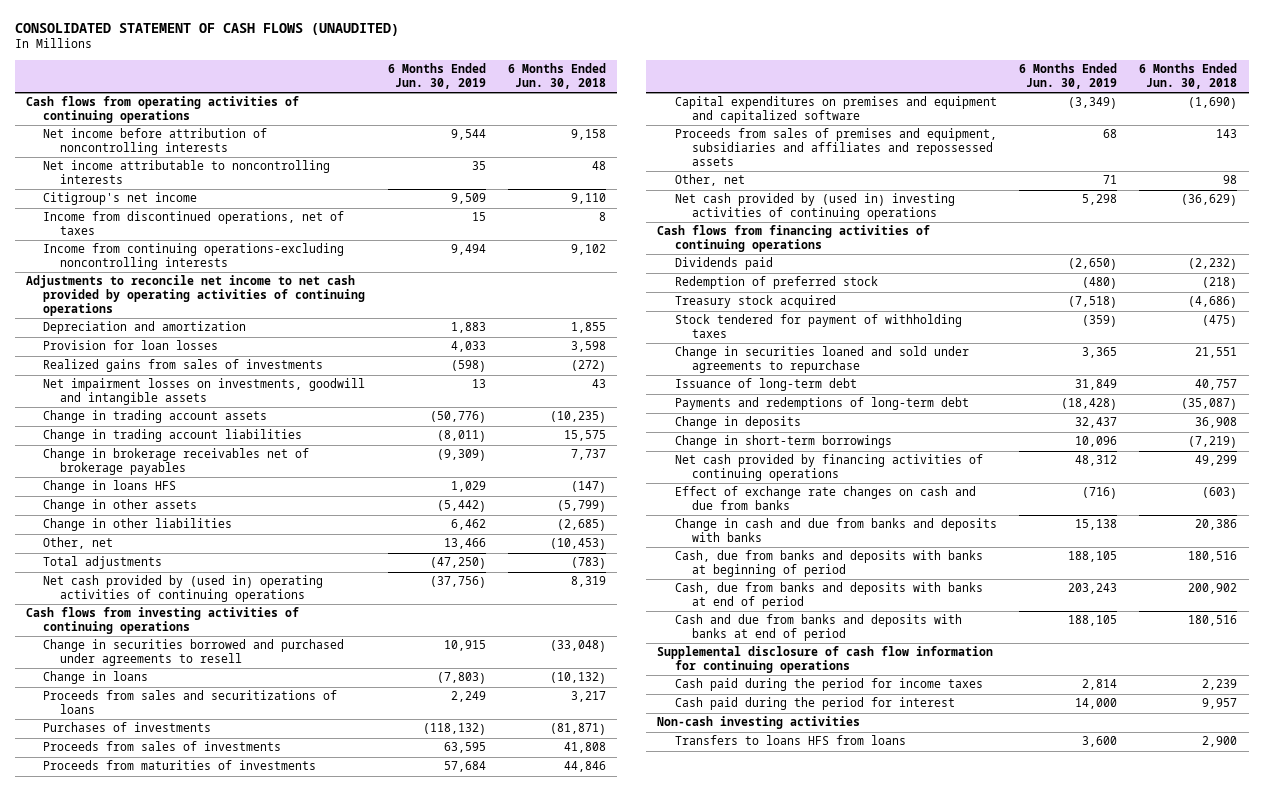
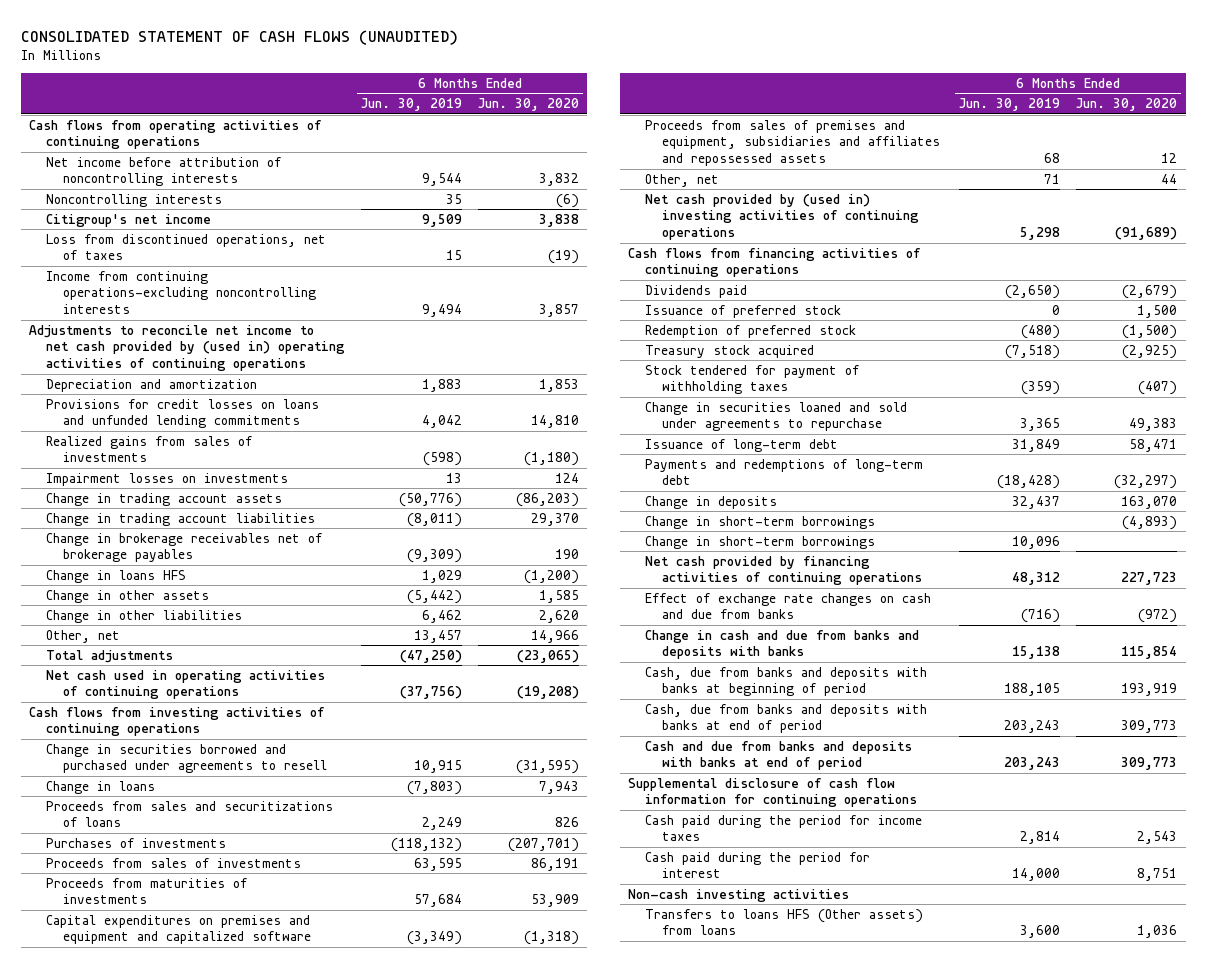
- | 6 Months Ended Jun. 30, 2019 | 6 Months Ended Jun. 30, 2018
+ | 6 Months Ended Jun. 30, 2019 | 6 Months Ended Jun. 30, 2020
- Net income attributable to noncontrolling interests | 35 | 48
+ Noncontrolling interests | 35 | (6)
- Income from discontinued operations, net of taxes | 15 | 8
+ Loss from discontinued operations, net of taxes | 15 | (19)
- Adjustments to reconcile net income to net cash provided by operating activities of continuing operations
+ Adjustments to reconcile net income to net cash provided by (used in) operating activities of continuing operations
- Provision for loan losses | 4,033 | 3,598
+ Provisions for credit losses on loans and unfunded lending commitments | 4,042 | 14,810
- Net impairment losses on investments, goodwill and intangible assets | 13 | 43
+ Impairment losses on investments | 13 | 124
- Other, net | 13,466 | (10,453)
+ Other, net | 13,457 | 14,966
- Net cash provided by (used in) operating activities of continuing operations | (37,756) | 8,319
+ Net cash used in operating activities of continuing operations | (37,756) | (19,208)
+ Issuance of preferred stock | 0 | 1,500
+ Change in short-term borrowings | | (4,893)
- Cash and due from banks and deposits with banks at end of period | 188,105 | 180,516
+ Cash and due from banks and deposits with banks at end of period | 203,243 | 309,773
- Transfers to loans HFS from loans | 3,600 | 2,900
+ Transfers to loans HFS (Other assets) from loans | 3,600 | 1,036

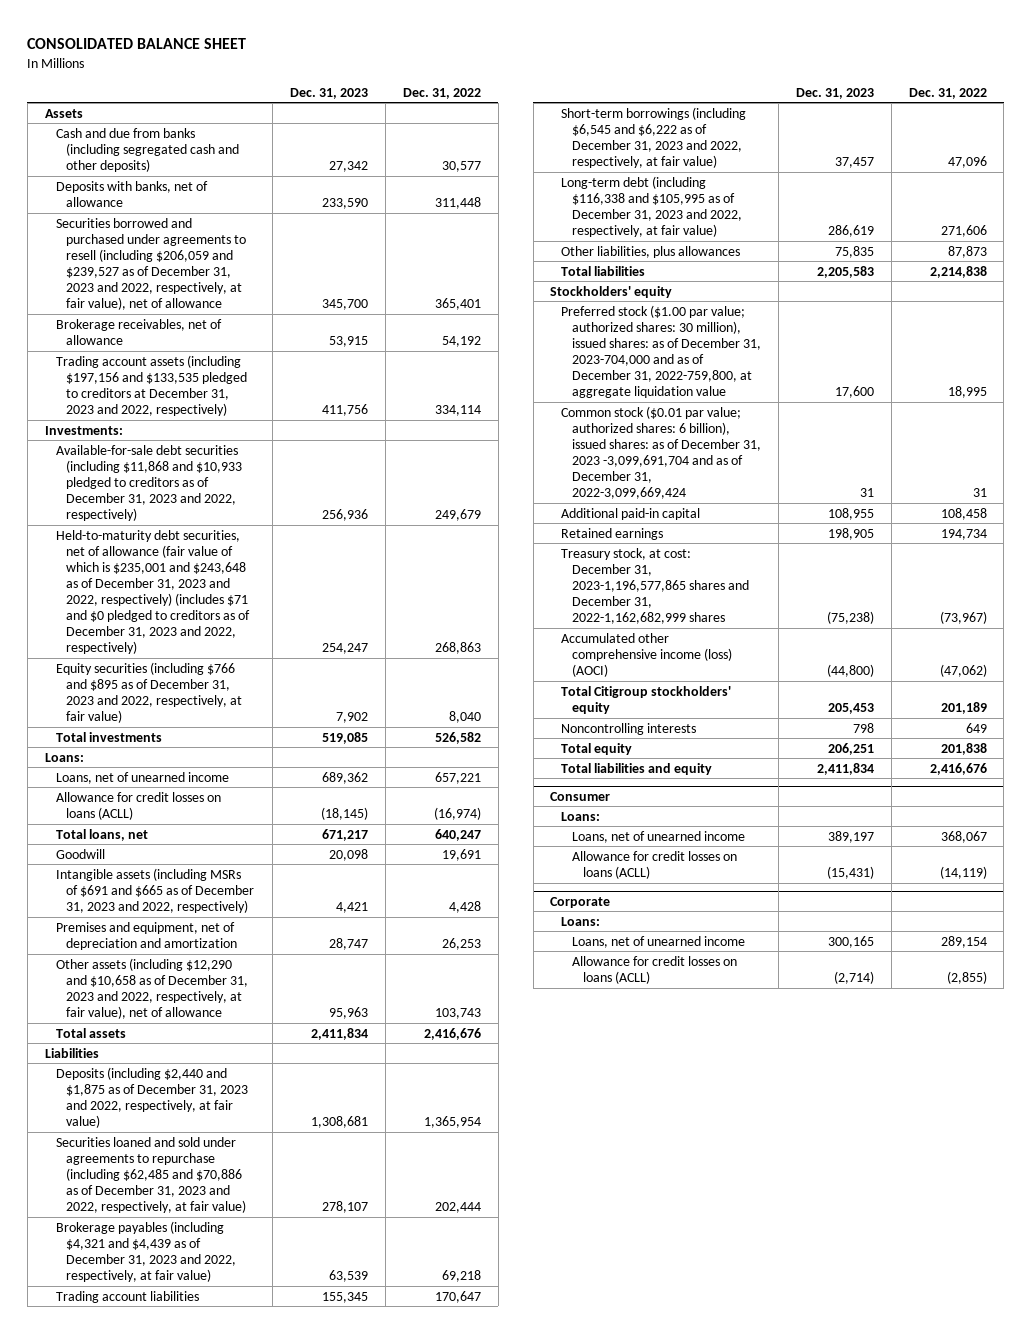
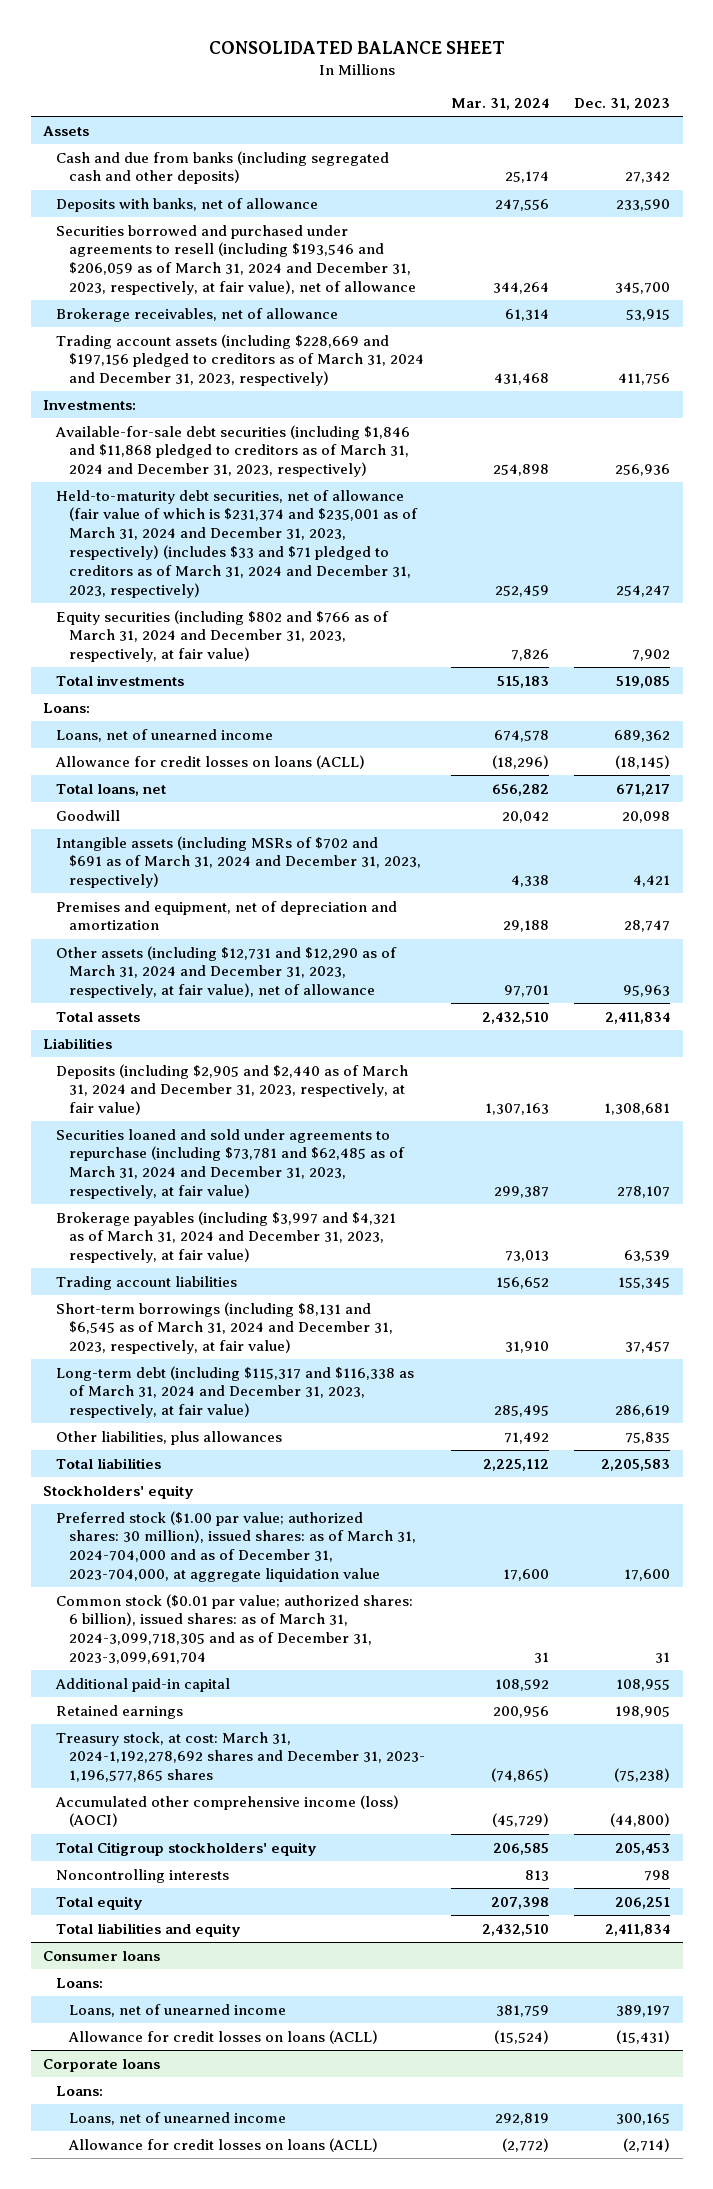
- | Dec. 31, 2023 | Dec. 31, 2022
+ | Mar. 31, 2024 | Dec. 31, 2023
- Securities borrowed and purchased under agreements to resell (including $206,059 and $239,527 as of December 31, 2023 and 2022, respectively, at fair value), net of allowance | 345,700 | 365,401
+ Securities borrowed and purchased under agreements to resell (including $193,546 and $206,059 as of March 31, 2024 and December 31, 2023, respectively, at fair value), net of allowance | 344,264 | 345,700
- Trading account assets (including $197,156 and $133,535 pledged to creditors at December 31, 2023 and 2022, respectively) | 411,756 | 334,114
+ Trading account assets (including $228,669 and $197,156 pledged to creditors as of March 31, 2024 and December 31, 2023, respectively) | 431,468 | 411,756
- Available-for-sale debt securities (including $11,868 and $10,933 pledged to creditors as of December 31, 2023 and 2022, respectively) | 256,936 | 249,679
- Held-to-maturity debt securities, net of allowance (fair value of which is $235,001 and $243,648 as of December 31, 2023 and 2022, respectively) (includes $71 and $0 pledged to creditors as of December 31, 2023 and 2022, respectively) | 254,247 | 268,863
- Equity securities (including $766 and $895 as of December 31, 2023 and 2022, respectively, at fair value) | 7,902 | 8,040
+ Available-for-sale debt securities (including $1,846 and $11,868 pledged to creditors as of March 31, 2024 and December 31, 2023, respectively) | 254,898 | 256,936
+ Held-to-maturity debt securities, net of allowance (fair value of which is $231,374 and $235,001 as of March 31, 2024 and December 31, 2023, respectively) (includes $33 and $71 pledged to creditors as of March 31, 2024 and December 31, 2023, respectively) | 252,459 | 254,247
+ Equity securities (including $802 and $766 as of March 31, 2024 and December 31, 2023, respectively, at fair value) | 7,826 | 7,902
- Intangible assets (including MSRs of $691 and $665 as of December 31, 2023 and 2022, respectively) | 4,421 | 4,428
+ Intangible assets (including MSRs of $702 and $691 as of March 31, 2024 and December 31, 2023, respectively) | 4,338 | 4,421
- Other assets (including $12,290 and $10,658 as of December 31, 2023 and 2022, respectively, at fair value), net of allowance | 95,963 | 103,743
+ Other assets (including $12,731 and $12,290 as of March 31, 2024 and December 31, 2023, respectively, at fair value), net of allowance | 97,701 | 95,963
- Deposits (including $2,440 and $1,875 as of December 31, 2023 and 2022, respectively, at fair value) | 1,308,681 | 1,365,954
- Securities loaned and sold under agreements to repurchase (including $62,485 and $70,886 as of December 31, 2023 and 2022, respectively, at fair value) | 278,107 | 202,444
- Brokerage payables (including $4,321 and $4,439 as of December 31, 2023 and 2022, respectively, at fair value) | 63,539 | 69,218
+ Deposits (including $2,905 and $2,440 as of March 31, 2024 and December 31, 2023, respectively, at fair value) | 1,307,163 | 1,308,681
+ Securities loaned and sold under agreements to repurchase (including $73,781 and $62,485 as of March 31, 2024 and December 31, 2023, respectively, at fair value) | 299,387 | 278,107
+ Brokerage payables (including $3,997 and $4,321 as of March 31, 2024 and December 31, 2023, respectively, at fair value) | 73,013 | 63,539
- Short-term borrowings (including $6,545 and $6,222 as of December 31, 2023 and 2022, respectively, at fair value) | 37,457 | 47,096
- Long-term debt (including $116,338 and $105,995 as of December 31, 2023 and 2022, respectively, at fair value) | 286,619 | 271,606
+ Short-term borrowings (including $8,131 and $6,545 as of March 31, 2024 and December 31, 2023, respectively, at fair value) | 31,910 | 37,457
+ Long-term debt (including $115,317 and $116,338 as of March 31, 2024 and December 31, 2023, respectively, at fair value) | 285,495 | 286,619
- Preferred stock ($1.00 par value; authorized shares: 30 million), issued shares: as of December 31, 2023-704,000 and as of December 31, 2022-759,800, at aggregate liquidation value | 17,600 | 18,995
- Common stock ($0.01 par value; authorized shares: 6 billion), issued shares: as of December 31, 2023 -3,099,691,704 and as of December 31, 2022-3,099,669,424 | 31 | 31
+ Preferred stock ($1.00 par value; authorized shares: 30 million), issued shares: as of March 31, 2024-704,000 and as of December 31, 2023-704,000, at aggregate liquidation value | 17,600 | 17,600
+ Common stock ($0.01 par value; authorized shares: 6 billion), issued shares: as of March 31, 2024-3,099,718,305 and as of December 31, 2023-3,099,691,704 | 31 | 31
- Treasury stock, at cost: December 31, 2023-1,196,577,865 shares and December 31, 2022-1,162,682,999 shares | (75,238) | (73,967)
+ Treasury stock, at cost: March 31, 2024-1,192,278,692 shares and December 31, 2023- 1,196,577,865 shares | (74,865) | (75,238)
- Consumer
+ Consumer loans
- Corporate
+ Corporate loans

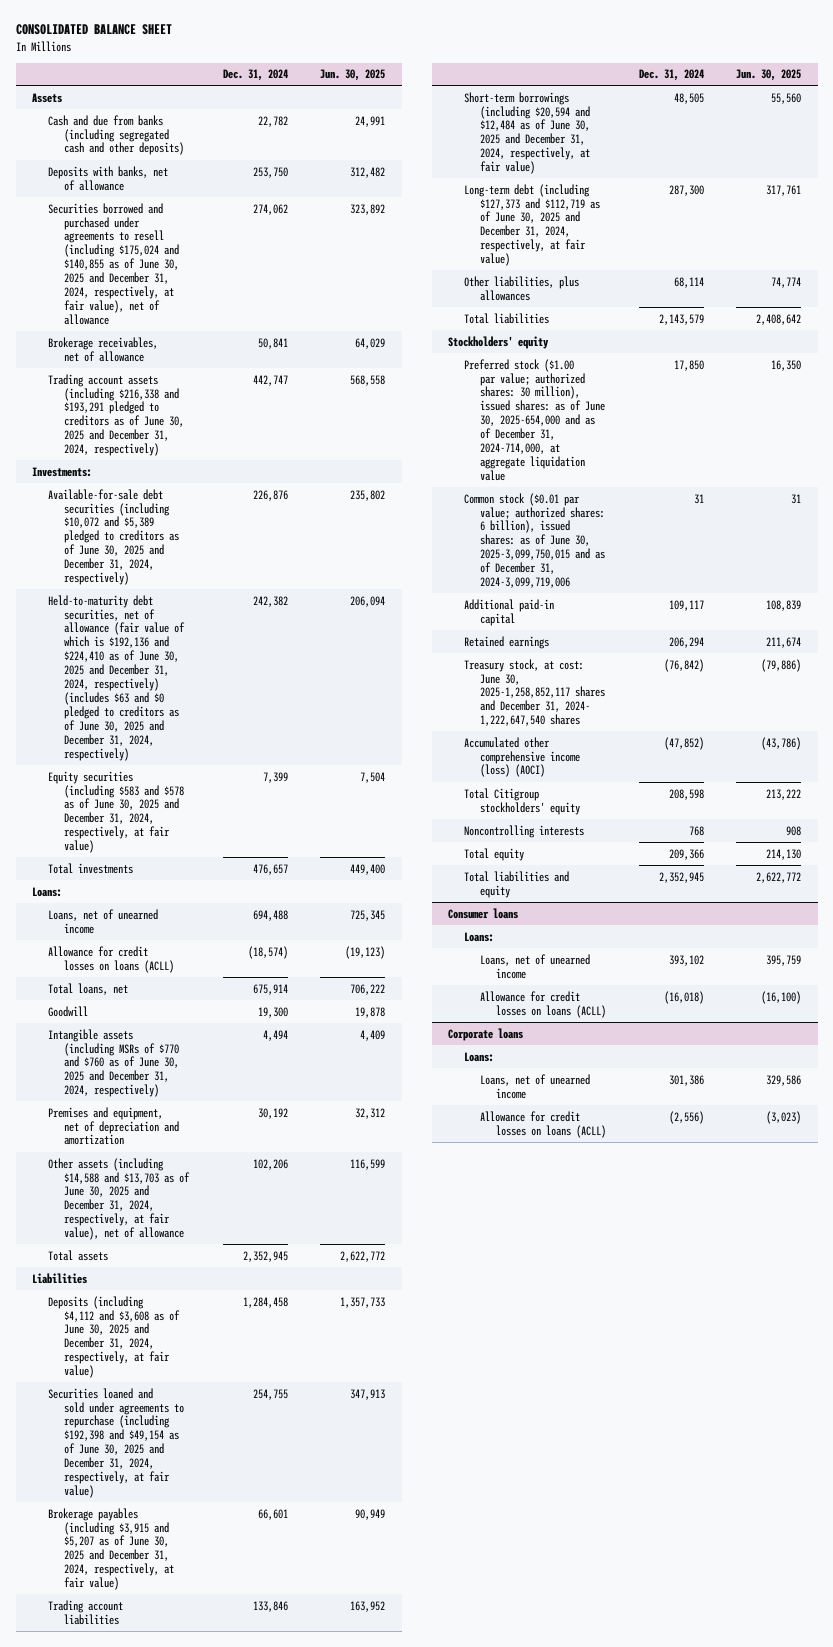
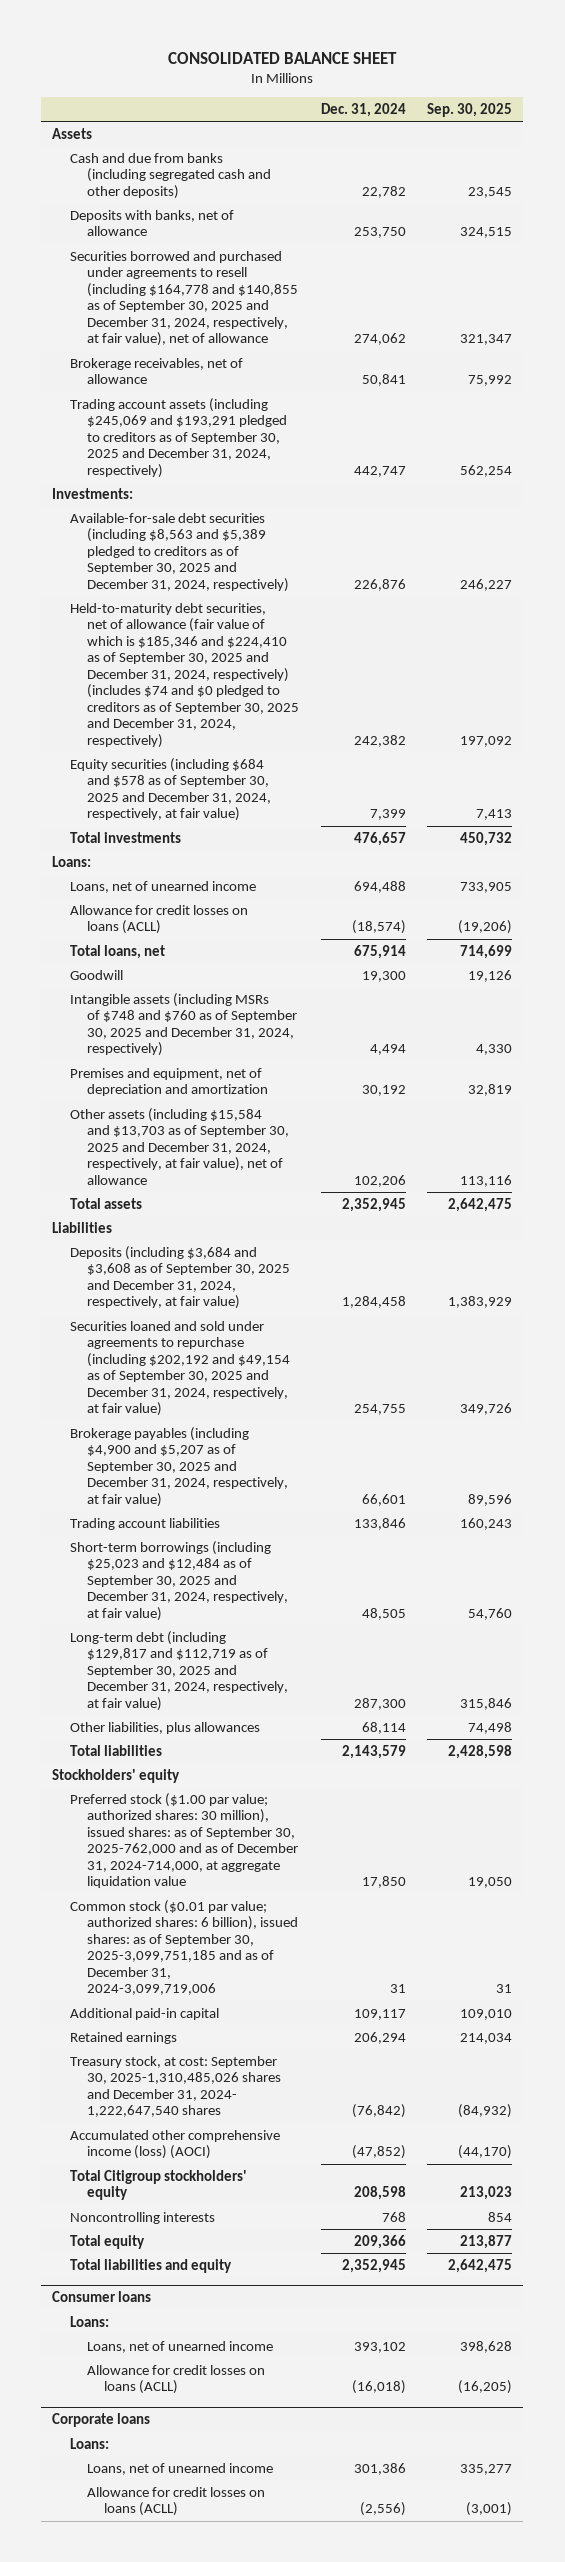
- | Dec. 31, 2024 | Jun. 30, 2025
+ | Dec. 31, 2024 | Sep. 30, 2025
- Securities borrowed and purchased under agreements to resell (including $175,024 and $140,855 as of June 30, 2025 and December 31, 2024, respectively, at fair value), net of allowance | 274,062 | 323,892
+ Securities borrowed and purchased under agreements to resell (including $164,778 and $140,855 as of September 30, 2025 and December 31, 2024, respectively, at fair value), net of allowance | 274,062 | 321,347
- Trading account assets (including $216,338 and $193,291 pledged to creditors as of June 30, 2025 and December 31, 2024, respectively) | 442,747 | 568,558
+ Trading account assets (including $245,069 and $193,291 pledged to creditors as of September 30, 2025 and December 31, 2024, respectively) | 442,747 | 562,254
- Available-for-sale debt securities (including $10,072 and $5,389 pledged to creditors as of June 30, 2025 and December 31, 2024, respectively) | 226,876 | 235,802
- Held-to-maturity debt securities, net of allowance (fair value of which is $192,136 and $224,410 as of June 30, 2025 and December 31, 2024, respectively) (includes $63 and $0 pledged to creditors as of June 30, 2025 and December 31, 2024, respectively) | 242,382 | 206,094
- Equity securities (including $583 and $578 as of June 30, 2025 and December 31, 2024, respectively, at fair value) | 7,399 | 7,504
+ Available-for-sale debt securities (including $8,563 and $5,389 pledged to creditors as of September 30, 2025 and December 31, 2024, respectively) | 226,876 | 246,227
+ Held-to-maturity debt securities, net of allowance (fair value of which is $185,346 and $224,410 as of September 30, 2025 and December 31, 2024, respectively) (includes $74 and $0 pledged to creditors as of September 30, 2025 and December 31, 2024, respectively) | 242,382 | 197,092
+ Equity securities (including $684 and $578 as of September 30, 2025 and December 31, 2024, respectively, at fair value) | 7,399 | 7,413
- Intangible assets (including MSRs of $770 and $760 as of June 30, 2025 and December 31, 2024, respectively) | 4,494 | 4,409
+ Intangible assets (including MSRs of $748 and $760 as of September 30, 2025 and December 31, 2024, respectively) | 4,494 | 4,330
- Other assets (including $14,588 and $13,703 as of June 30, 2025 and December 31, 2024, respectively, at fair value), net of allowance | 102,206 | 116,599
+ Other assets (including $15,584 and $13,703 as of September 30, 2025 and December 31, 2024, respectively, at fair value), net of allowance | 102,206 | 113,116
- Deposits (including $4,112 and $3,608 as of June 30, 2025 and December 31, 2024, respectively, at fair value) | 1,284,458 | 1,357,733
- Securities loaned and sold under agreements to repurchase (including $192,398 and $49,154 as of June 30, 2025 and December 31, 2024, respectively, at fair value) | 254,755 | 347,913
- Brokerage payables (including $3,915 and $5,207 as of June 30, 2025 and December 31, 2024, respectively, at fair value) | 66,601 | 90,949
+ Deposits (including $3,684 and $3,608 as of September 30, 2025 and December 31, 2024, respectively, at fair value) | 1,284,458 | 1,383,929
+ Securities loaned and sold under agreements to repurchase (including $202,192 and $49,154 as of September 30, 2025 and December 31, 2024, respectively, at fair value) | 254,755 | 349,726
+ Brokerage payables (including $4,900 and $5,207 as of September 30, 2025 and December 31, 2024, respectively, at fair value) | 66,601 | 89,596
- Short-term borrowings (including $20,594 and $12,484 as of June 30, 2025 and December 31, 2024, respectively, at fair value) | 48,505 | 55,560
- Long-term debt (including $127,373 and $112,719 as of June 30, 2025 and December 31, 2024, respectively, at fair value) | 287,300 | 317,761
+ Short-term borrowings (including $25,023 and $12,484 as of September 30, 2025 and December 31, 2024, respectively, at fair value) | 48,505 | 54,760
+ Long-term debt (including $129,817 and $112,719 as of September 30, 2025 and December 31, 2024, respectively, at fair value) | 287,300 | 315,846
- Preferred stock ($1.00 par value; authorized shares: 30 million), issued shares: as of June 30, 2025-654,000 and as of December 31, 2024-714,000, at aggregate liquidation value | 17,850 | 16,350
- Common stock ($0.01 par value; authorized shares: 6 billion), issued shares: as of June 30, 2025-3,099,750,015 and as of December 31, 2024-3,099,719,006 | 31 | 31
+ Preferred stock ($1.00 par value; authorized shares: 30 million), issued shares: as of September 30, 2025-762,000 and as of December 31, 2024-714,000, at aggregate liquidation value | 17,850 | 19,050
+ Common stock ($0.01 par value; authorized shares: 6 billion), issued shares: as of September 30, 2025-3,099,751,185 and as of December 31, 2024-3,099,719,006 | 31 | 31
- Treasury stock, at cost: June 30, 2025-1,258,852,117 shares and December 31, 2024- 1,222,647,540 shares | (76,842) | (79,886)
+ Treasury stock, at cost: September 30, 2025-1,310,485,026 shares and December 31, 2024- 1,222,647,540 shares | (76,842) | (84,932)

